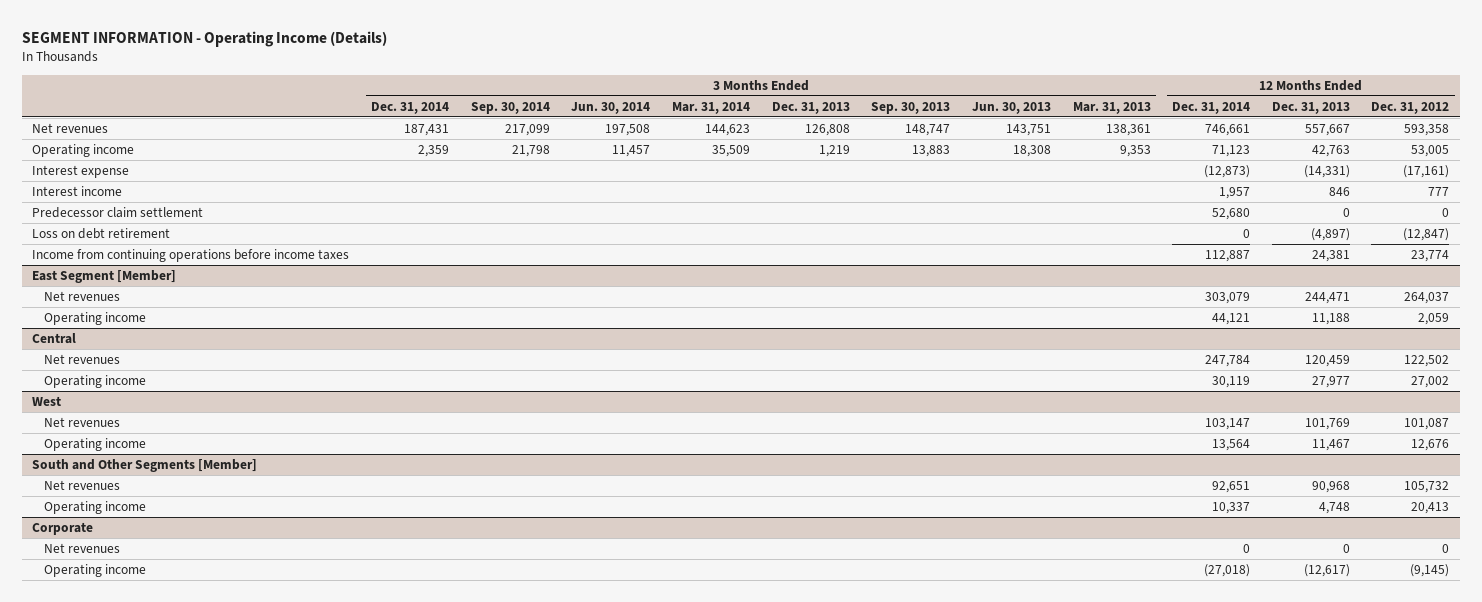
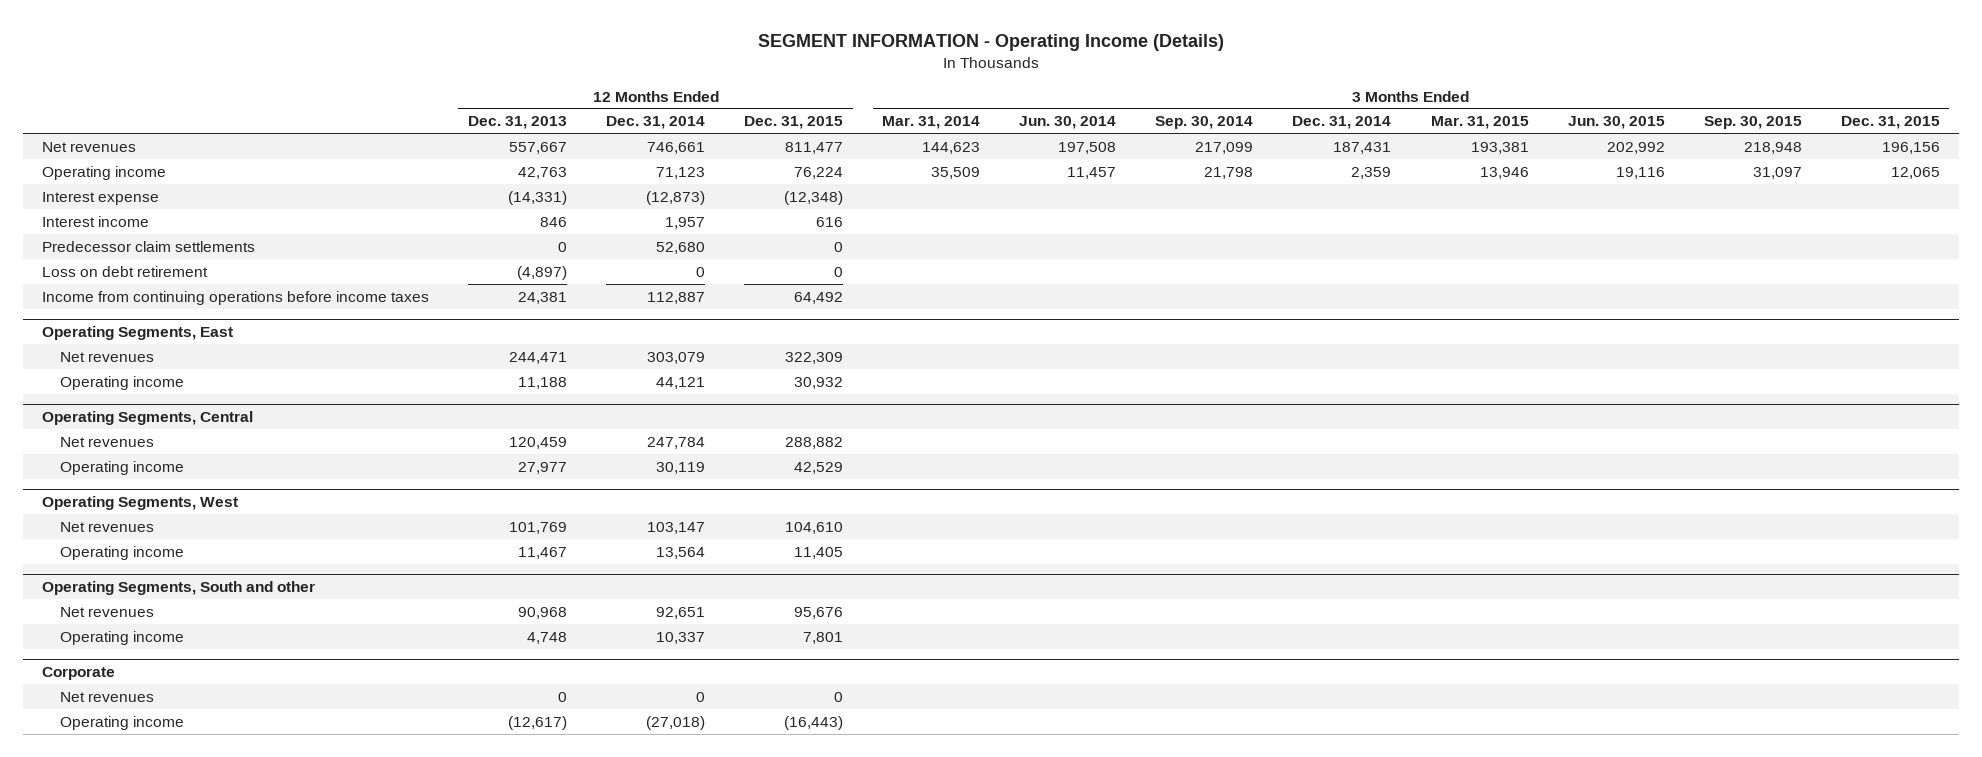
- | 3 Months Ended Dec. 31, 2014 | 3 Months Ended Sep. 30, 2014 | 3 Months Ended Jun. 30, 2014 | 3 Months Ended Mar. 31, 2014 | 3 Months Ended Dec. 31, 2013 | 3 Months Ended Sep. 30, 2013 | 3 Months Ended Jun. 30, 2013 | 3 Months Ended Mar. 31, 2013 | 12 Months Ended Dec. 31, 2014 | 12 Months Ended Dec. 31, 2013 | 12 Months Ended Dec. 31, 2012
+ | 12 Months Ended Dec. 31, 2013 | 12 Months Ended Dec. 31, 2014 | 12 Months Ended Dec. 31, 2015 | 3 Months Ended Mar. 31, 2014 | 3 Months Ended Jun. 30, 2014 | 3 Months Ended Sep. 30, 2014 | 3 Months Ended Dec. 31, 2014 | 3 Months Ended Mar. 31, 2015 | 3 Months Ended Jun. 30, 2015 | 3 Months Ended Sep. 30, 2015 | 3 Months Ended Dec. 31, 2015
- Predecessor claim settlement | | | | | | | | | 52,680 | 0 | 0
+ Predecessor claim settlements | 0 | 52,680 | 0 | | | | | | | |
- East Segment [Member]
+ Operating Segments, East
- Central
+ Operating Segments, Central
- West
+ Operating Segments, West
- South and Other Segments [Member]
+ Operating Segments, South and other

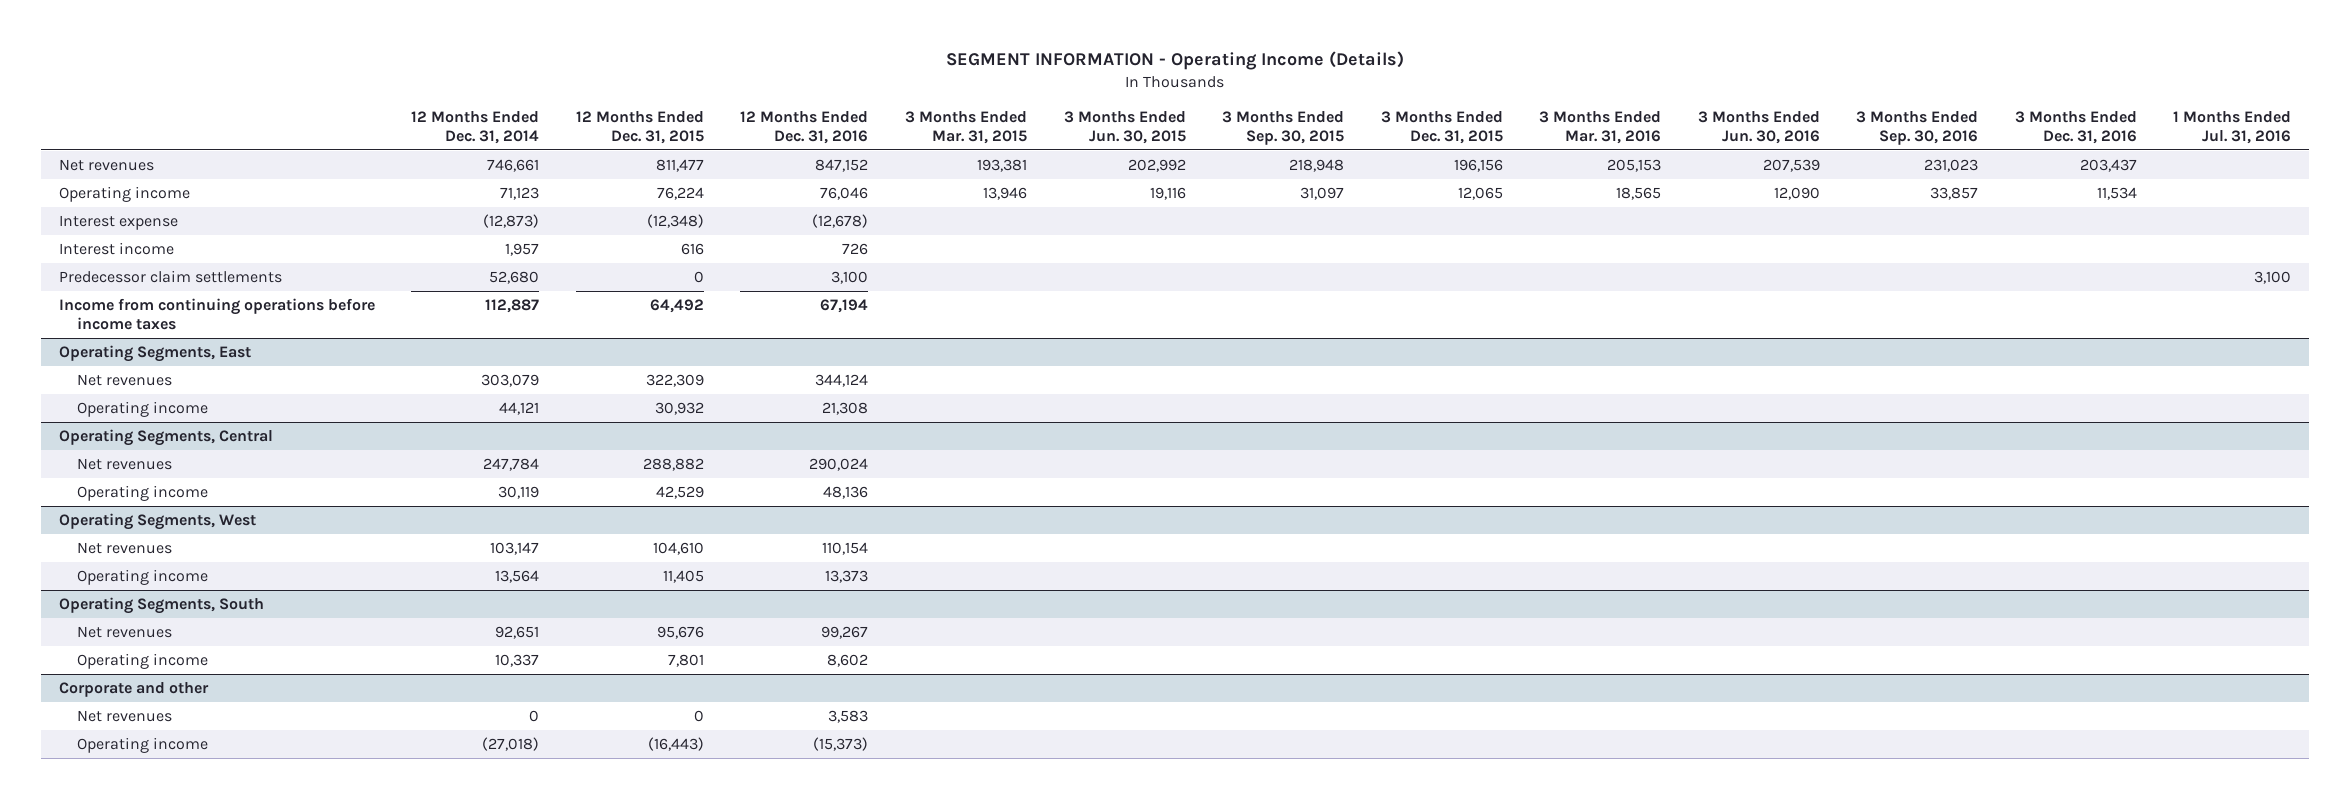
- | 12 Months Ended Dec. 31, 2013 | 12 Months Ended Dec. 31, 2014 | 12 Months Ended Dec. 31, 2015 | 3 Months Ended Mar. 31, 2014 | 3 Months Ended Jun. 30, 2014 | 3 Months Ended Sep. 30, 2014 | 3 Months Ended Dec. 31, 2014 | 3 Months Ended Mar. 31, 2015 | 3 Months Ended Jun. 30, 2015 | 3 Months Ended Sep. 30, 2015 | 3 Months Ended Dec. 31, 2015
+ | 12 Months Ended Dec. 31, 2014 | 12 Months Ended Dec. 31, 2015 | 12 Months Ended Dec. 31, 2016 | 3 Months Ended Mar. 31, 2015 | 3 Months Ended Jun. 30, 2015 | 3 Months Ended Sep. 30, 2015 | 3 Months Ended Dec. 31, 2015 | 3 Months Ended Mar. 31, 2016 | 3 Months Ended Jun. 30, 2016 | 3 Months Ended Sep. 30, 2016 | 3 Months Ended Dec. 31, 2016 | 1 Months Ended Jul. 31, 2016
- Loss on debt retirement | (4,897) | 0 | 0 | | | | | | | |
- Operating Segments, South and other
+ Operating Segments, South
- Corporate
+ Corporate and other

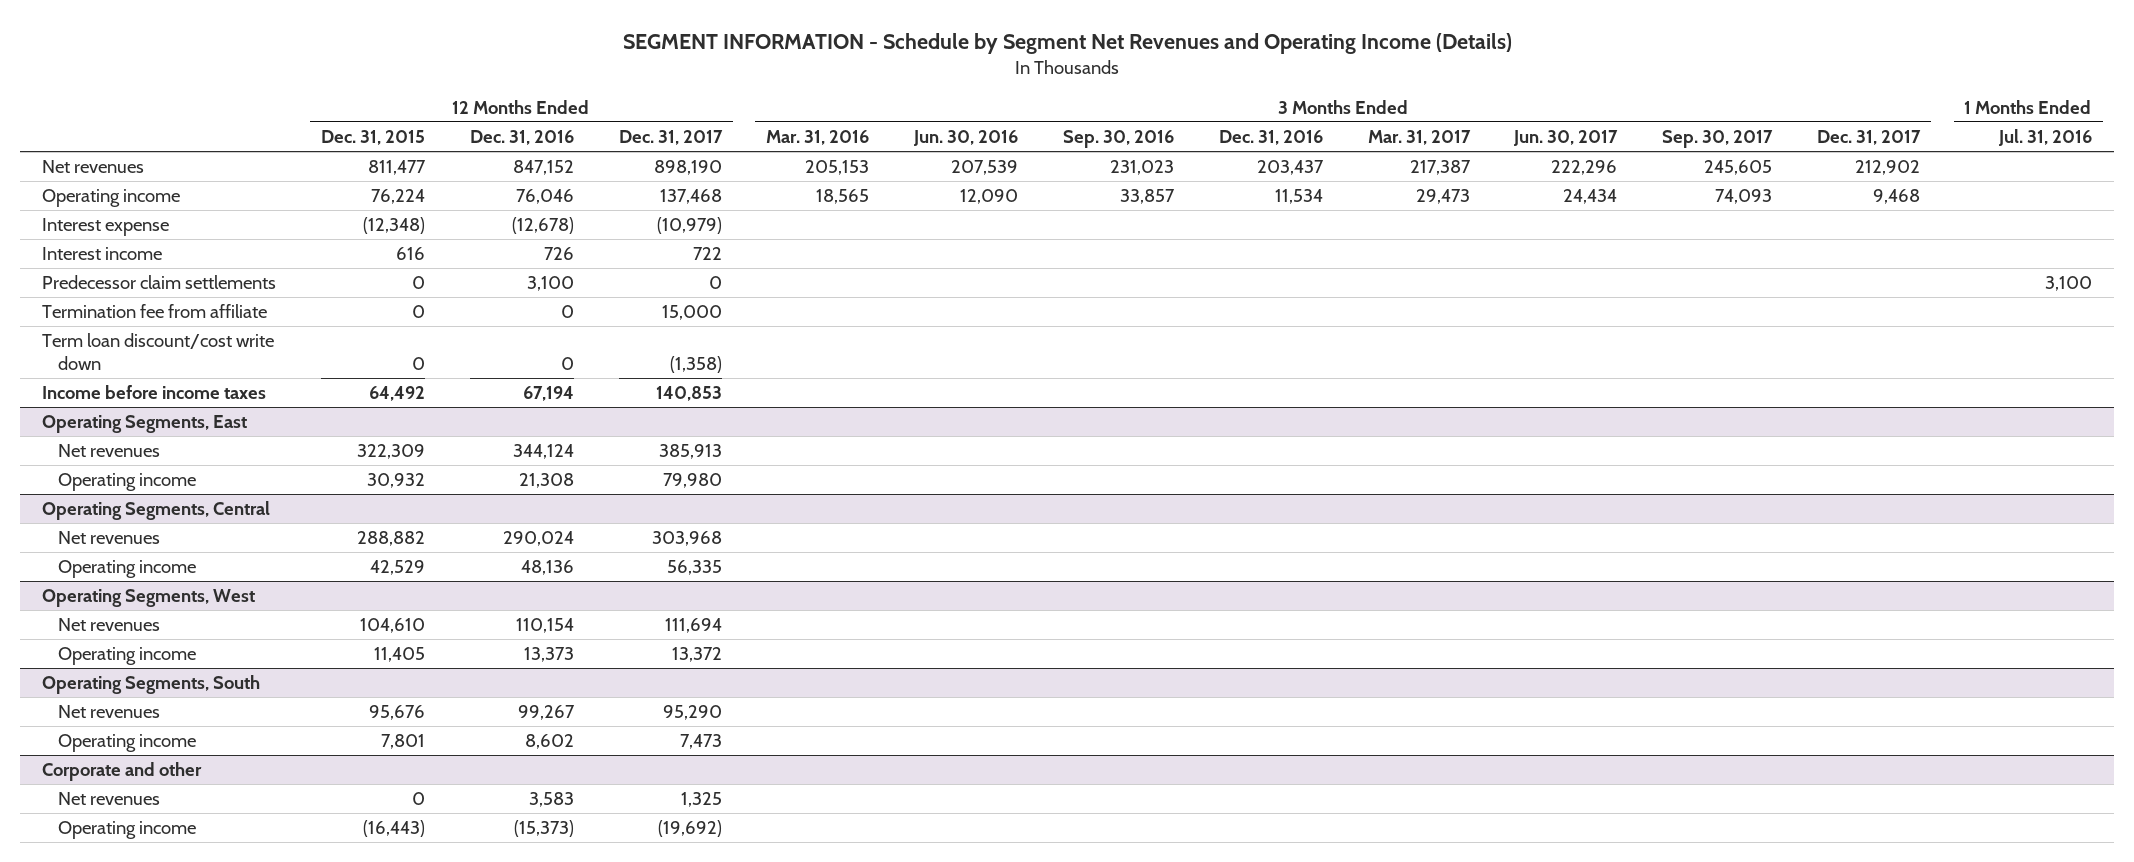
- SEGMENT INFORMATION - Operating Income (Details)
+ SEGMENT INFORMATION - Schedule by Segment Net Revenues and Operating Income (Details)
- | 12 Months Ended Dec. 31, 2014 | 12 Months Ended Dec. 31, 2015 | 12 Months Ended Dec. 31, 2016 | 3 Months Ended Mar. 31, 2015 | 3 Months Ended Jun. 30, 2015 | 3 Months Ended Sep. 30, 2015 | 3 Months Ended Dec. 31, 2015 | 3 Months Ended Mar. 31, 2016 | 3 Months Ended Jun. 30, 2016 | 3 Months Ended Sep. 30, 2016 | 3 Months Ended Dec. 31, 2016 | 1 Months Ended Jul. 31, 2016
+ | 12 Months Ended Dec. 31, 2015 | 12 Months Ended Dec. 31, 2016 | 12 Months Ended Dec. 31, 2017 | 3 Months Ended Mar. 31, 2016 | 3 Months Ended Jun. 30, 2016 | 3 Months Ended Sep. 30, 2016 | 3 Months Ended Dec. 31, 2016 | 3 Months Ended Mar. 31, 2017 | 3 Months Ended Jun. 30, 2017 | 3 Months Ended Sep. 30, 2017 | 3 Months Ended Dec. 31, 2017 | 1 Months Ended Jul. 31, 2016
- Income from continuing operations before income taxes | 112,887 | 64,492 | 67,194 | | | | | | | | |
+ Termination fee from affiliate | 0 | 0 | 15,000 | | | | | | | | |
+ Term loan discount/cost write down | 0 | 0 | (1,358) | | | | | | | | |
+ Income before income taxes | 64,492 | 67,194 | 140,853 | | | | | | | | |

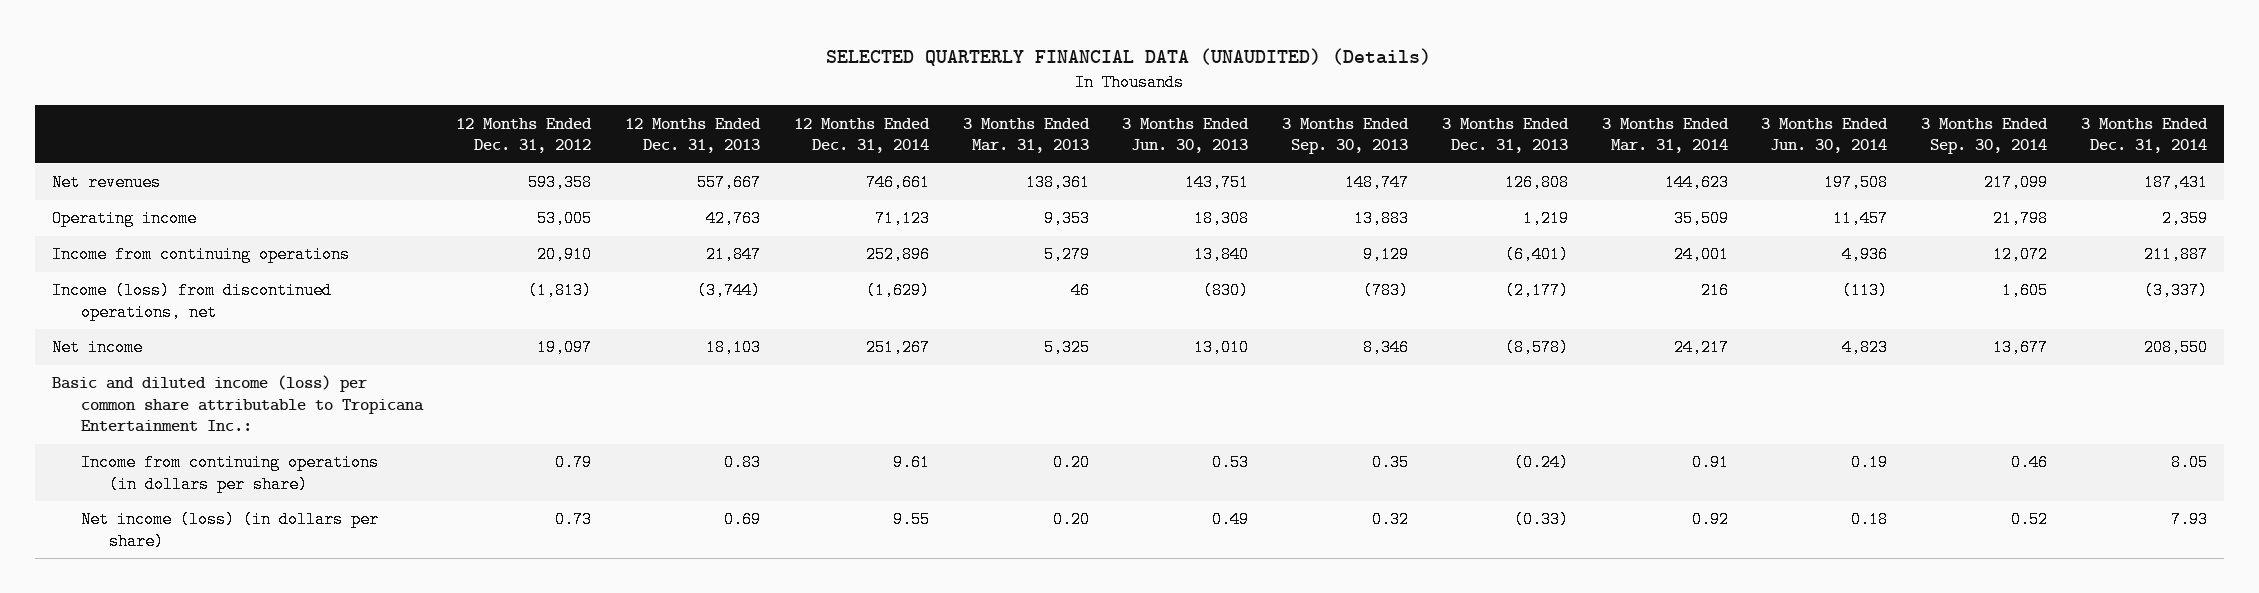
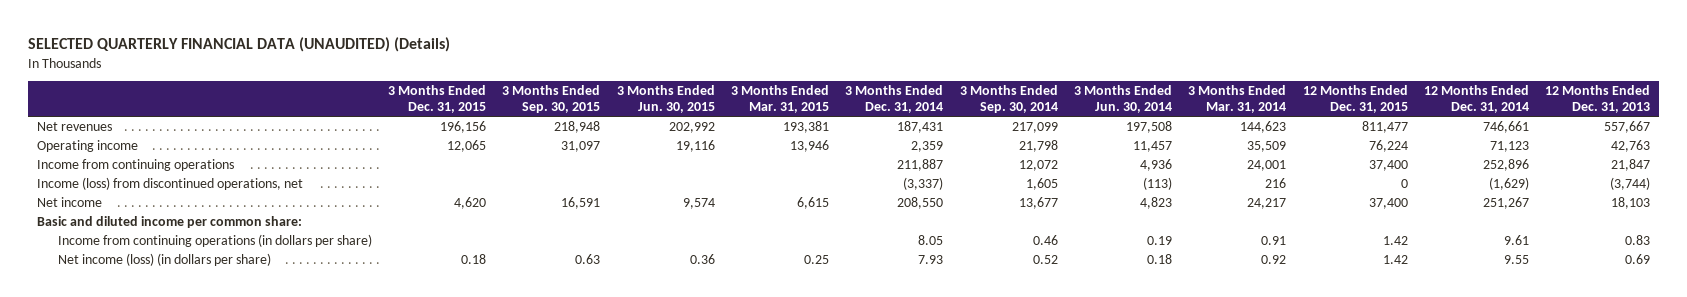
- | 12 Months Ended Dec. 31, 2012 | 12 Months Ended Dec. 31, 2013 | 12 Months Ended Dec. 31, 2014 | 3 Months Ended Mar. 31, 2013 | 3 Months Ended Jun. 30, 2013 | 3 Months Ended Sep. 30, 2013 | 3 Months Ended Dec. 31, 2013 | 3 Months Ended Mar. 31, 2014 | 3 Months Ended Jun. 30, 2014 | 3 Months Ended Sep. 30, 2014 | 3 Months Ended Dec. 31, 2014
+ | 3 Months Ended Dec. 31, 2015 | 3 Months Ended Sep. 30, 2015 | 3 Months Ended Jun. 30, 2015 | 3 Months Ended Mar. 31, 2015 | 3 Months Ended Dec. 31, 2014 | 3 Months Ended Sep. 30, 2014 | 3 Months Ended Jun. 30, 2014 | 3 Months Ended Mar. 31, 2014 | 12 Months Ended Dec. 31, 2015 | 12 Months Ended Dec. 31, 2014 | 12 Months Ended Dec. 31, 2013
- Basic and diluted income (loss) per common share attributable to Tropicana Entertainment Inc.:
+ Basic and diluted income per common share:

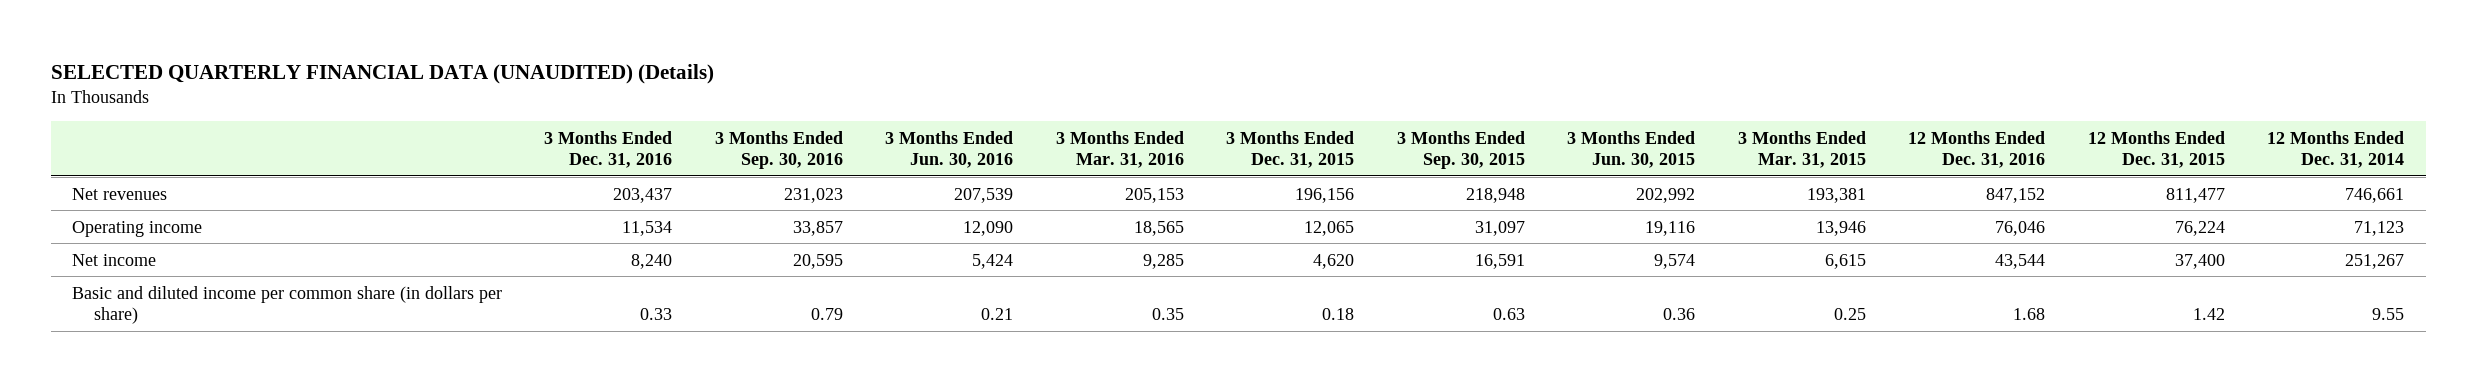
- | 3 Months Ended Dec. 31, 2015 | 3 Months Ended Sep. 30, 2015 | 3 Months Ended Jun. 30, 2015 | 3 Months Ended Mar. 31, 2015 | 3 Months Ended Dec. 31, 2014 | 3 Months Ended Sep. 30, 2014 | 3 Months Ended Jun. 30, 2014 | 3 Months Ended Mar. 31, 2014 | 12 Months Ended Dec. 31, 2015 | 12 Months Ended Dec. 31, 2014 | 12 Months Ended Dec. 31, 2013
+ | 3 Months Ended Dec. 31, 2016 | 3 Months Ended Sep. 30, 2016 | 3 Months Ended Jun. 30, 2016 | 3 Months Ended Mar. 31, 2016 | 3 Months Ended Dec. 31, 2015 | 3 Months Ended Sep. 30, 2015 | 3 Months Ended Jun. 30, 2015 | 3 Months Ended Mar. 31, 2015 | 12 Months Ended Dec. 31, 2016 | 12 Months Ended Dec. 31, 2015 | 12 Months Ended Dec. 31, 2014
- Income from continuing operations | | | | | 211,887 | 12,072 | 4,936 | 24,001 | 37,400 | 252,896 | 21,847
- Income (loss) from discontinued operations, net | | | | | (3,337) | 1,605 | (113) | 216 | 0 | (1,629) | (3,744)
- Basic and diluted income per common share:
- Income from continuing operations (in dollars per share) | | | | | 8.05 | 0.46 | 0.19 | 0.91 | 1.42 | 9.61 | 0.83
- Net income (loss) (in dollars per share) | 0.18 | 0.63 | 0.36 | 0.25 | 7.93 | 0.52 | 0.18 | 0.92 | 1.42 | 9.55 | 0.69
+ Basic and diluted income per common share (in dollars per share) | 0.33 | 0.79 | 0.21 | 0.35 | 0.18 | 0.63 | 0.36 | 0.25 | 1.68 | 1.42 | 9.55

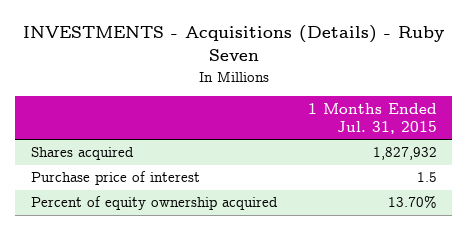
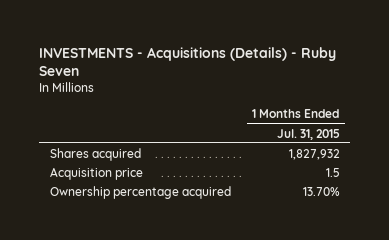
- Purchase price of interest | 1.5
- Percent of equity ownership acquired | 13.70%
+ Acquisition price | 1.5
+ Ownership percentage acquired | 13.70%

